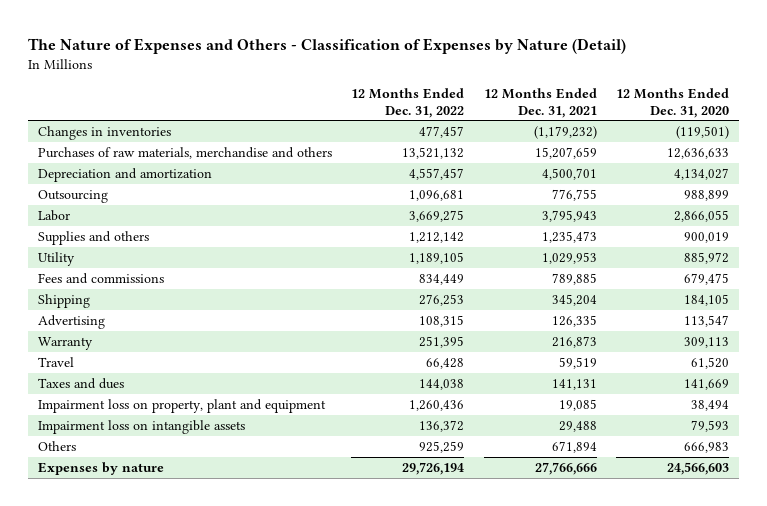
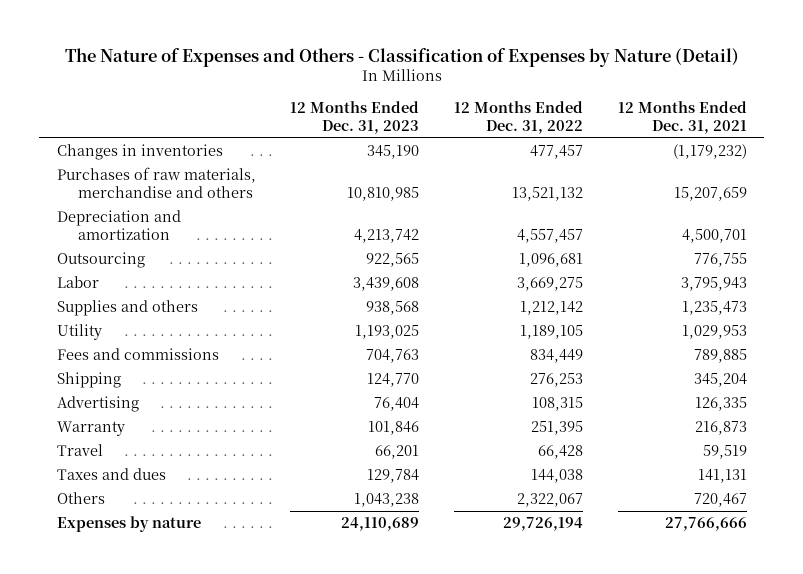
- | 12 Months Ended Dec. 31, 2022 | 12 Months Ended Dec. 31, 2021 | 12 Months Ended Dec. 31, 2020
+ | 12 Months Ended Dec. 31, 2023 | 12 Months Ended Dec. 31, 2022 | 12 Months Ended Dec. 31, 2021
- Impairment loss on property, plant and equipment | 1,260,436 | 19,085 | 38,494
- Impairment loss on intangible assets | 136,372 | 29,488 | 79,593
- Others | 925,259 | 671,894 | 666,983
+ Others | 1,043,238 | 2,322,067 | 720,467

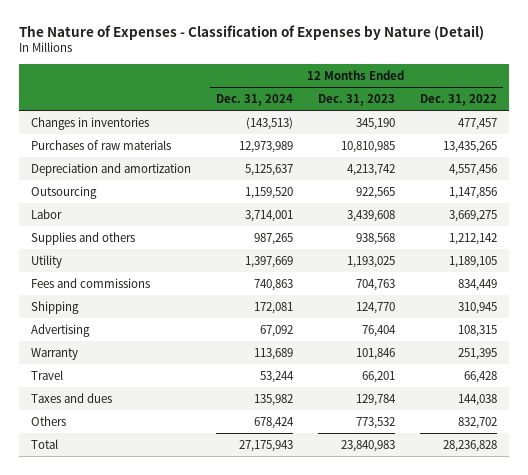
- The Nature of Expenses and Others - Classification of Expenses by Nature (Detail)
+ The Nature of Expenses - Classification of Expenses by Nature (Detail)
- | 12 Months Ended Dec. 31, 2023 | 12 Months Ended Dec. 31, 2022 | 12 Months Ended Dec. 31, 2021
+ | 12 Months Ended Dec. 31, 2024 | 12 Months Ended Dec. 31, 2023 | 12 Months Ended Dec. 31, 2022
- Purchases of raw materials, merchandise and others | 10,810,985 | 13,521,132 | 15,207,659
- Depreciation and amortization | 4,213,742 | 4,557,457 | 4,500,701
- Outsourcing | 922,565 | 1,096,681 | 776,755
+ Purchases of raw materials | 12,973,989 | 10,810,985 | 13,435,265
+ Depreciation and amortization | 5,125,637 | 4,213,742 | 4,557,456
+ Outsourcing | 1,159,520 | 922,565 | 1,147,856
- Shipping | 124,770 | 276,253 | 345,204
+ Shipping | 172,081 | 124,770 | 310,945
- Others | 1,043,238 | 2,322,067 | 720,467
- Expenses by nature | 24,110,689 | 29,726,194 | 27,766,666
+ Others | 678,424 | 773,532 | 832,702
+ Total | 27,175,943 | 23,840,983 | 28,236,828

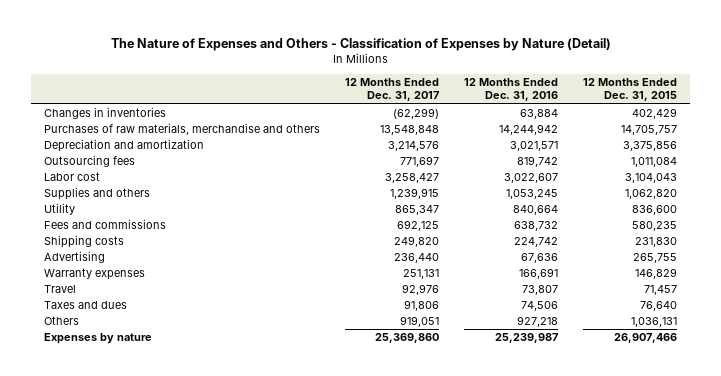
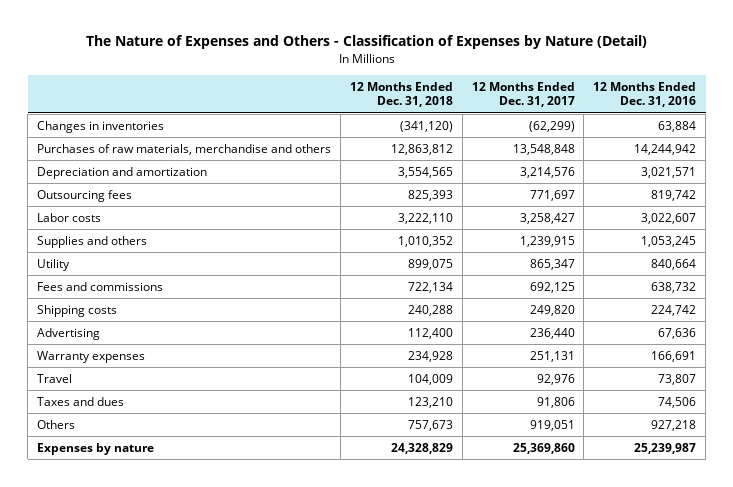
- | 12 Months Ended Dec. 31, 2017 | 12 Months Ended Dec. 31, 2016 | 12 Months Ended Dec. 31, 2015
+ | 12 Months Ended Dec. 31, 2018 | 12 Months Ended Dec. 31, 2017 | 12 Months Ended Dec. 31, 2016
- Labor cost | 3,258,427 | 3,022,607 | 3,104,043
+ Labor costs | 3,222,110 | 3,258,427 | 3,022,607

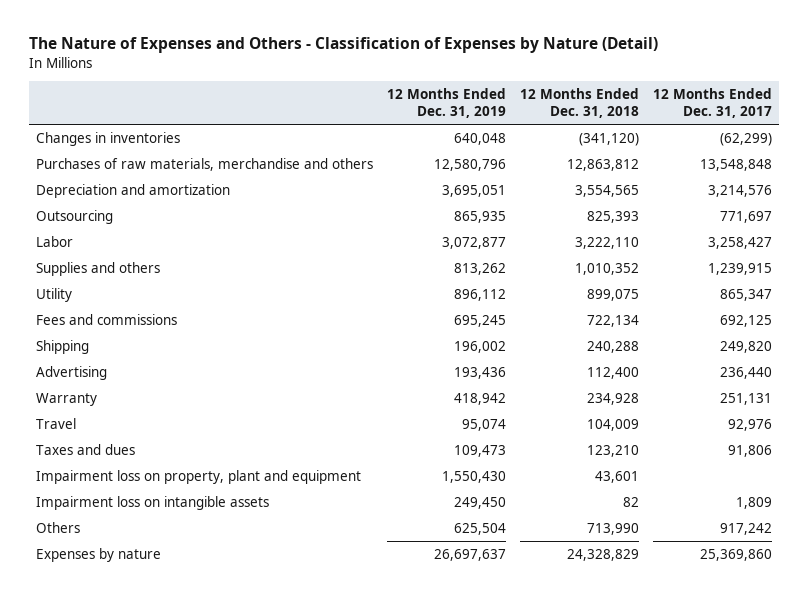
- | 12 Months Ended Dec. 31, 2018 | 12 Months Ended Dec. 31, 2017 | 12 Months Ended Dec. 31, 2016
+ | 12 Months Ended Dec. 31, 2019 | 12 Months Ended Dec. 31, 2018 | 12 Months Ended Dec. 31, 2017
- Outsourcing fees | 825,393 | 771,697 | 819,742
- Labor costs | 3,222,110 | 3,258,427 | 3,022,607
+ Outsourcing | 865,935 | 825,393 | 771,697
+ Labor | 3,072,877 | 3,222,110 | 3,258,427
- Shipping costs | 240,288 | 249,820 | 224,742
+ Shipping | 196,002 | 240,288 | 249,820
- Warranty expenses | 234,928 | 251,131 | 166,691
+ Warranty | 418,942 | 234,928 | 251,131
- Others | 757,673 | 919,051 | 927,218
+ Impairment loss on property, plant and equipment | 1,550,430 | 43,601 |
+ Impairment loss on intangible assets | 249,450 | 82 | 1,809
+ Others | 625,504 | 713,990 | 917,242

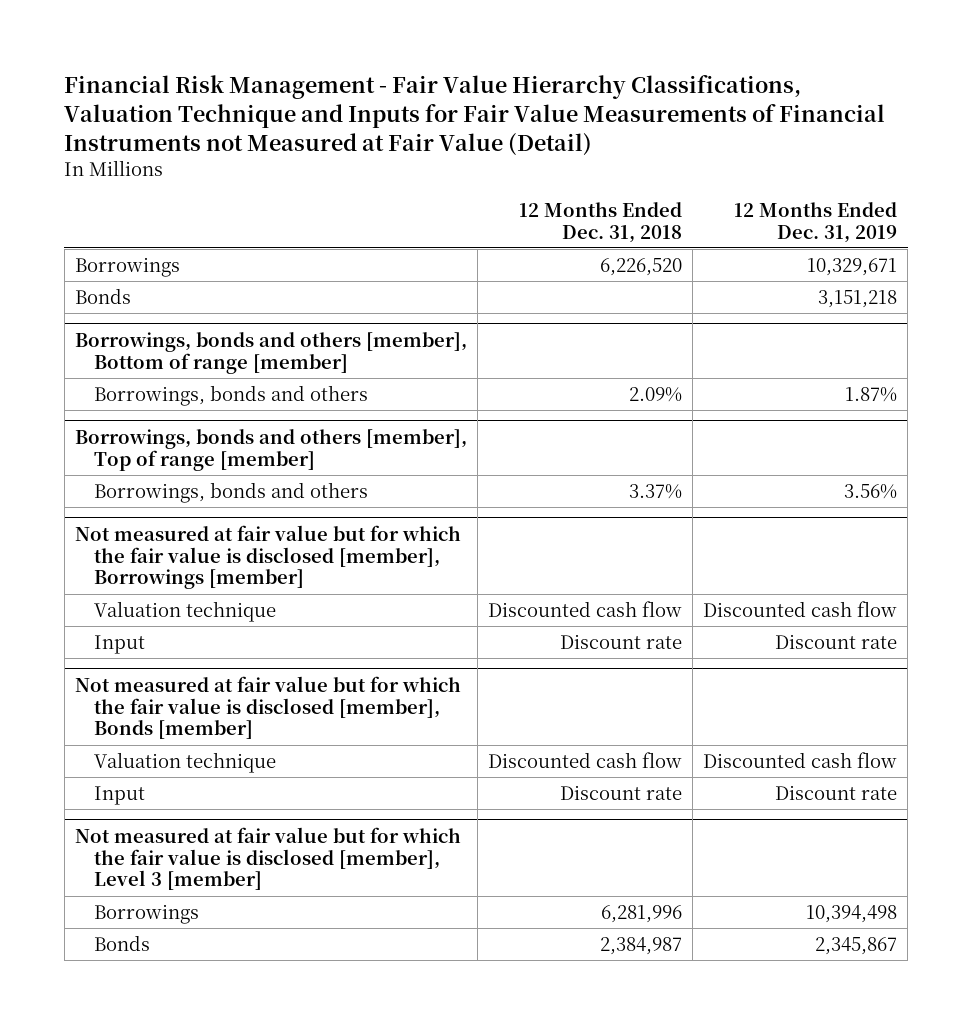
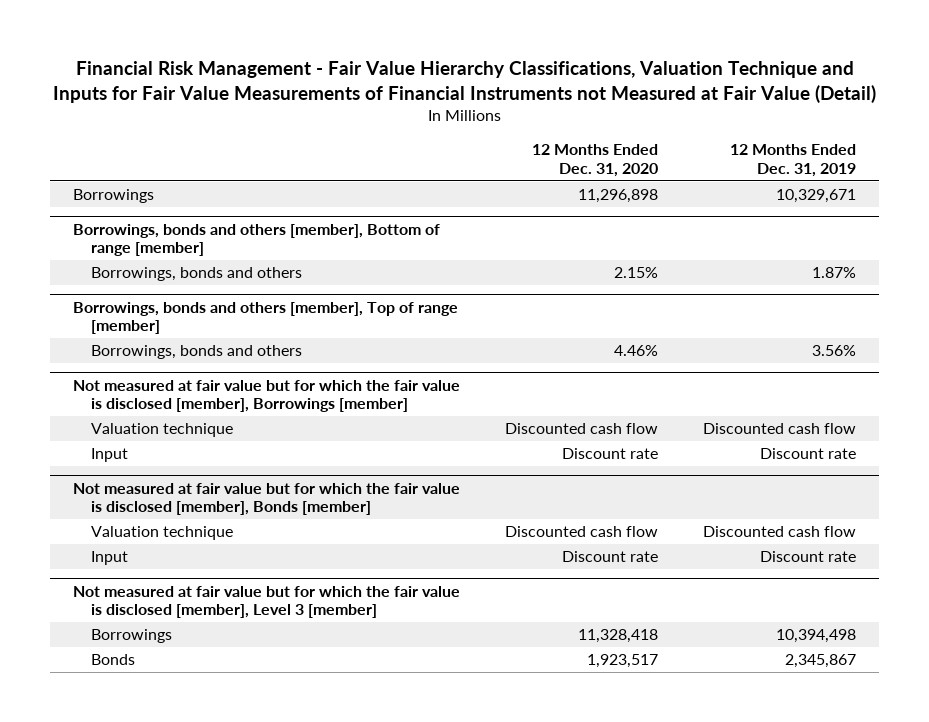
- | 12 Months Ended Dec. 31, 2018 | 12 Months Ended Dec. 31, 2019
+ | 12 Months Ended Dec. 31, 2020 | 12 Months Ended Dec. 31, 2019
- Bonds | | 3,151,218

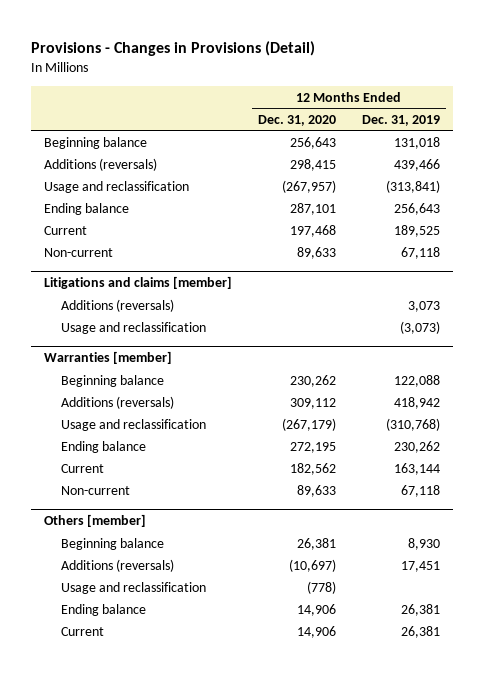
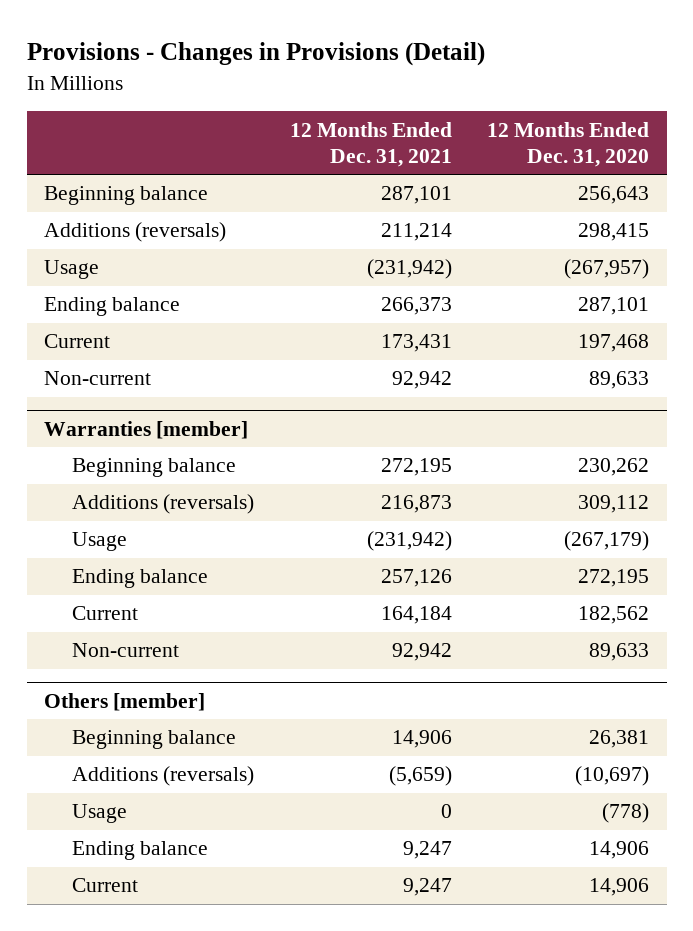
- | 12 Months Ended Dec. 31, 2020 | 12 Months Ended Dec. 31, 2019
+ | 12 Months Ended Dec. 31, 2021 | 12 Months Ended Dec. 31, 2020
- Usage and reclassification | (267,957) | (313,841)
+ Usage | (231,942) | (267,957)
- Litigations and claims [member]
- Additions (reversals) | | 3,073
- Usage and reclassification | | (3,073)
@ Warranties [member]
- Usage and reclassification | (267,179) | (310,768)
+ Usage | (231,942) | (267,179)
@ Others [member]
- Usage and reclassification | (778) |
+ Usage | 0 | (778)

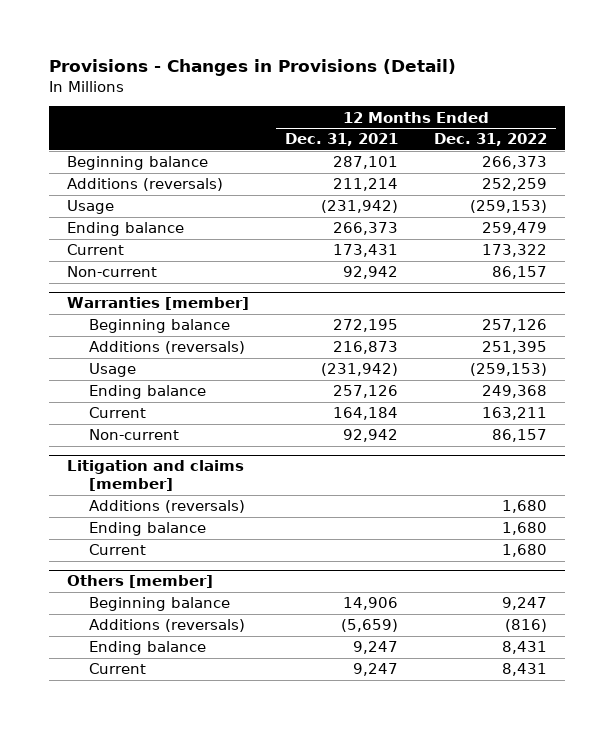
- | 12 Months Ended Dec. 31, 2021 | 12 Months Ended Dec. 31, 2020
+ | 12 Months Ended Dec. 31, 2021 | 12 Months Ended Dec. 31, 2022
+ Litigation and claims [member]
+ Additions (reversals) | | 1,680
+ Ending balance | | 1,680
+ Current | | 1,680
@ Others [member]
- Usage | 0 | (778)

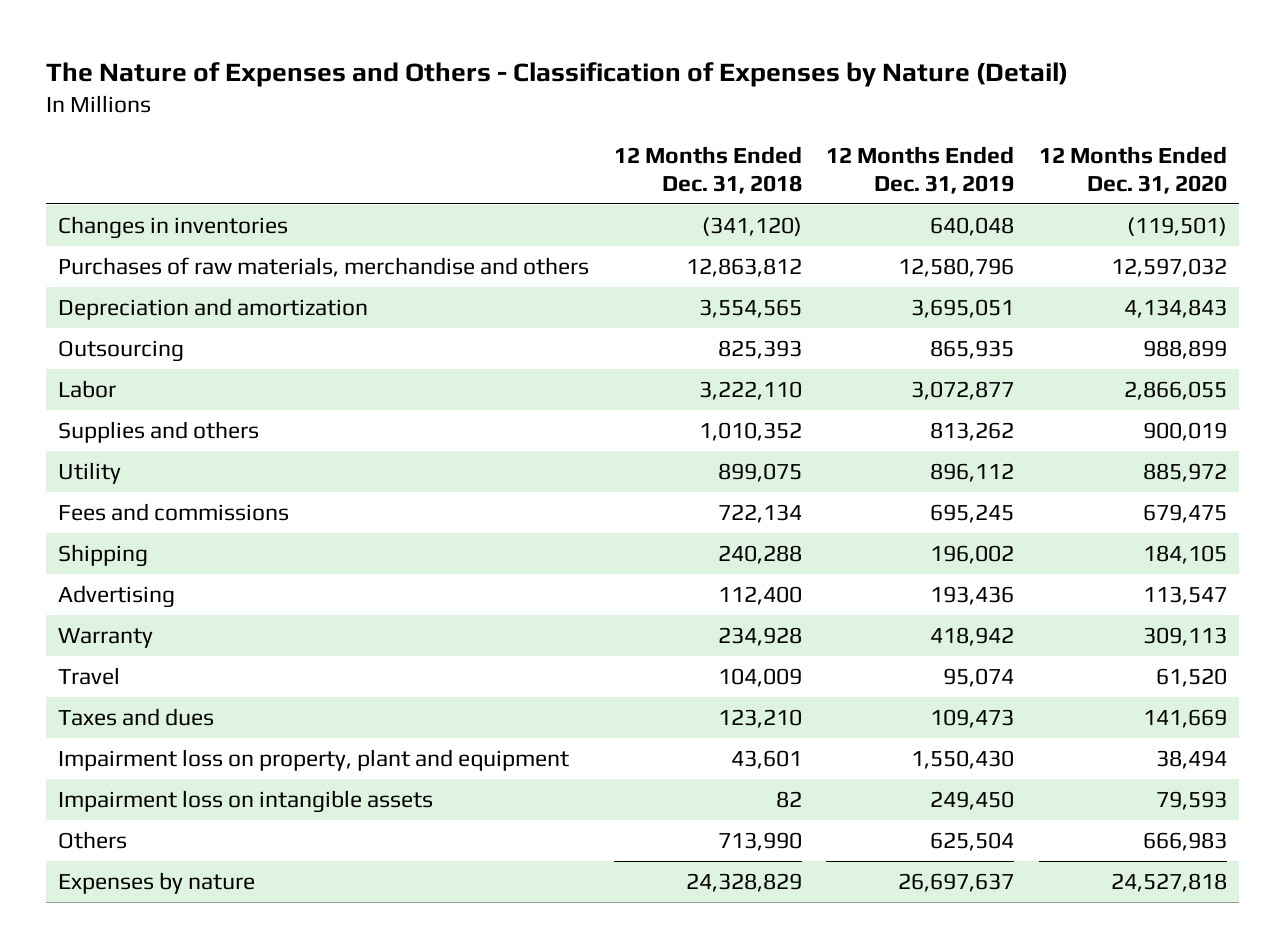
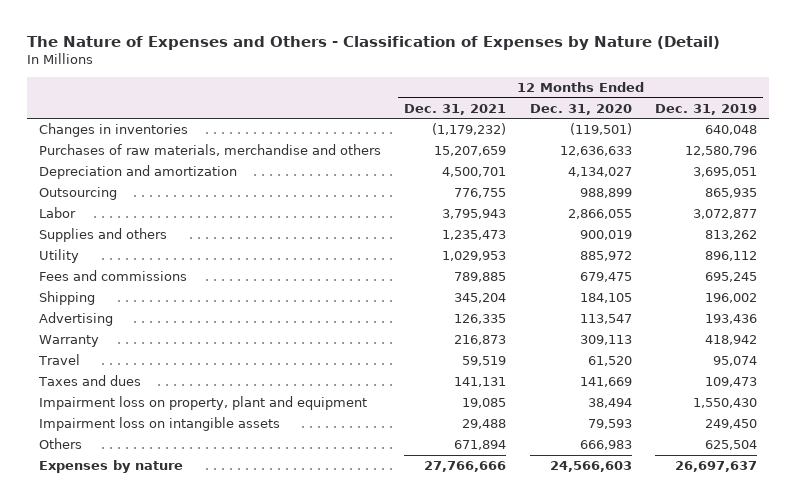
- | 12 Months Ended Dec. 31, 2018 | 12 Months Ended Dec. 31, 2019 | 12 Months Ended Dec. 31, 2020
+ | 12 Months Ended Dec. 31, 2021 | 12 Months Ended Dec. 31, 2020 | 12 Months Ended Dec. 31, 2019
- Purchases of raw materials, merchandise and others | 12,863,812 | 12,580,796 | 12,597,032
- Depreciation and amortization | 3,554,565 | 3,695,051 | 4,134,843
+ Purchases of raw materials, merchandise and others | 15,207,659 | 12,636,633 | 12,580,796
+ Depreciation and amortization | 4,500,701 | 4,134,027 | 3,695,051
- Expenses by nature | 24,328,829 | 26,697,637 | 24,527,818
+ Expenses by nature | 27,766,666 | 24,566,603 | 26,697,637

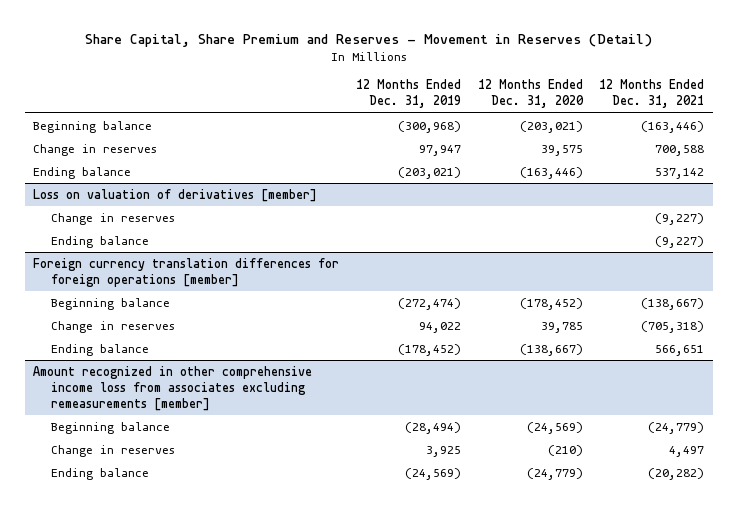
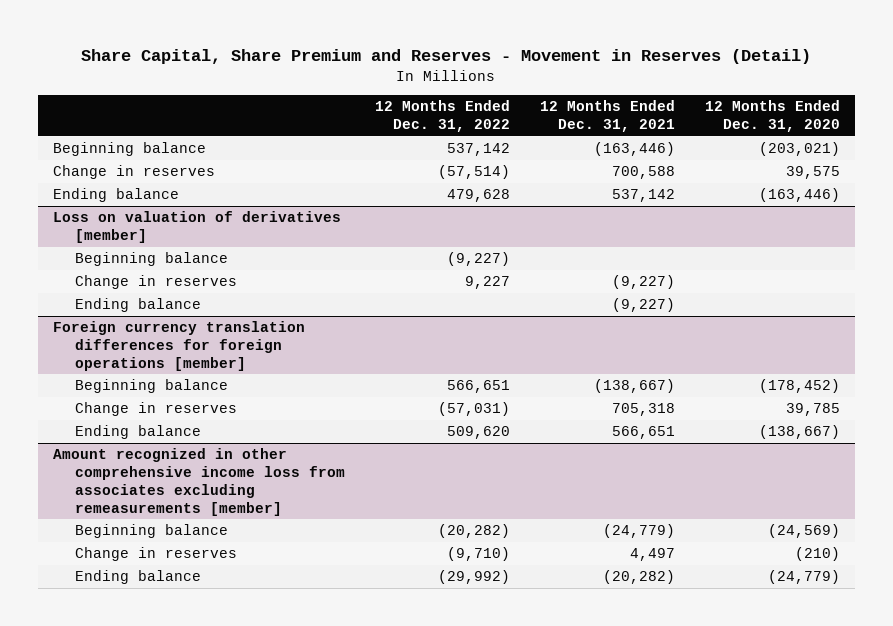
- | 12 Months Ended Dec. 31, 2019 | 12 Months Ended Dec. 31, 2020 | 12 Months Ended Dec. 31, 2021
+ | 12 Months Ended Dec. 31, 2022 | 12 Months Ended Dec. 31, 2021 | 12 Months Ended Dec. 31, 2020
@ Loss on valuation of derivatives [member]
+ Beginning balance | (9,227) | |
@ Foreign currency translation differences for foreign operations [member]
- Change in reserves | 94,022 | 39,785 | (705,318)
+ Change in reserves | (57,031) | 705,318 | 39,785

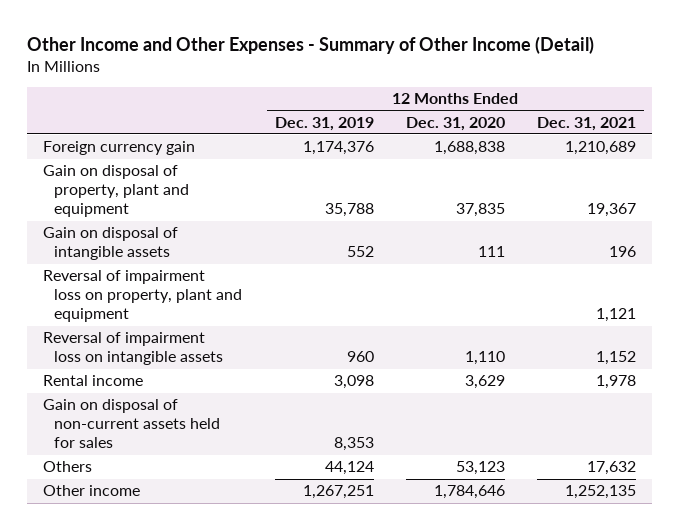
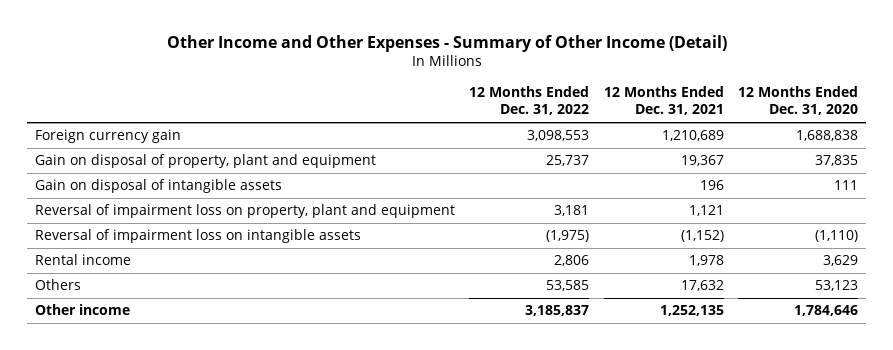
- | 12 Months Ended Dec. 31, 2019 | 12 Months Ended Dec. 31, 2020 | 12 Months Ended Dec. 31, 2021
+ | 12 Months Ended Dec. 31, 2022 | 12 Months Ended Dec. 31, 2021 | 12 Months Ended Dec. 31, 2020
- Reversal of impairment loss on intangible assets | 960 | 1,110 | 1,152
+ Reversal of impairment loss on intangible assets | (1,975) | (1,152) | (1,110)
- Gain on disposal of non-current assets held for sales | 8,353 | |

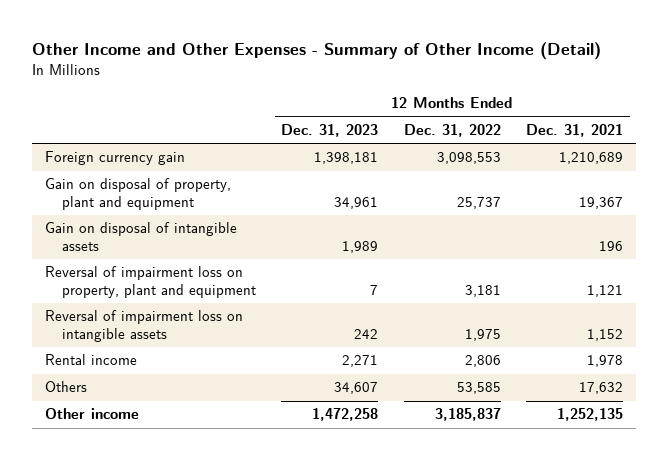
- | 12 Months Ended Dec. 31, 2022 | 12 Months Ended Dec. 31, 2021 | 12 Months Ended Dec. 31, 2020
+ | 12 Months Ended Dec. 31, 2023 | 12 Months Ended Dec. 31, 2022 | 12 Months Ended Dec. 31, 2021
- Reversal of impairment loss on intangible assets | (1,975) | (1,152) | (1,110)
+ Reversal of impairment loss on intangible assets | 242 | 1,975 | 1,152

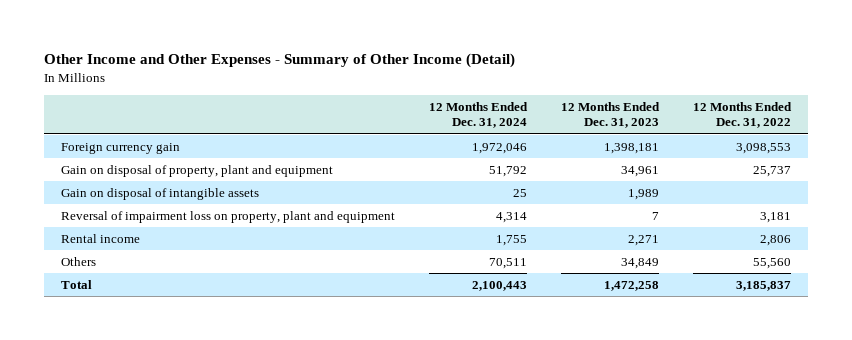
- | 12 Months Ended Dec. 31, 2023 | 12 Months Ended Dec. 31, 2022 | 12 Months Ended Dec. 31, 2021
+ | 12 Months Ended Dec. 31, 2024 | 12 Months Ended Dec. 31, 2023 | 12 Months Ended Dec. 31, 2022
- Reversal of impairment loss on intangible assets | 242 | 1,975 | 1,152
- Others | 34,607 | 53,585 | 17,632
- Other income | 1,472,258 | 3,185,837 | 1,252,135
+ Others | 70,511 | 34,849 | 55,560
+ Total | 2,100,443 | 1,472,258 | 3,185,837

